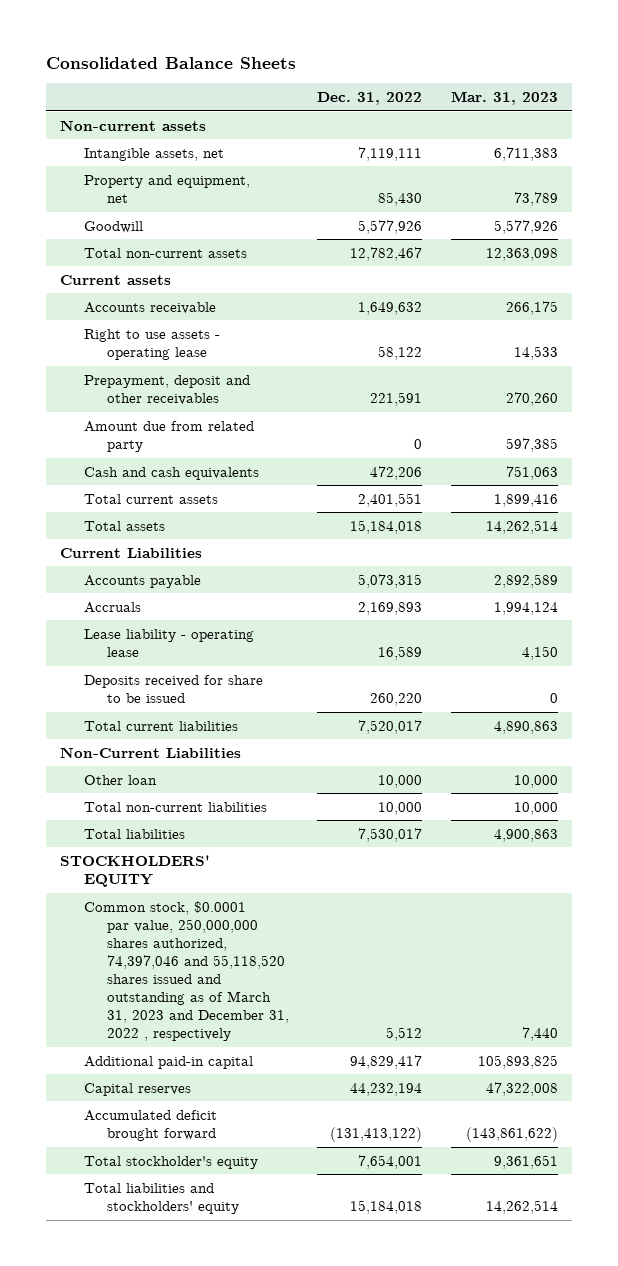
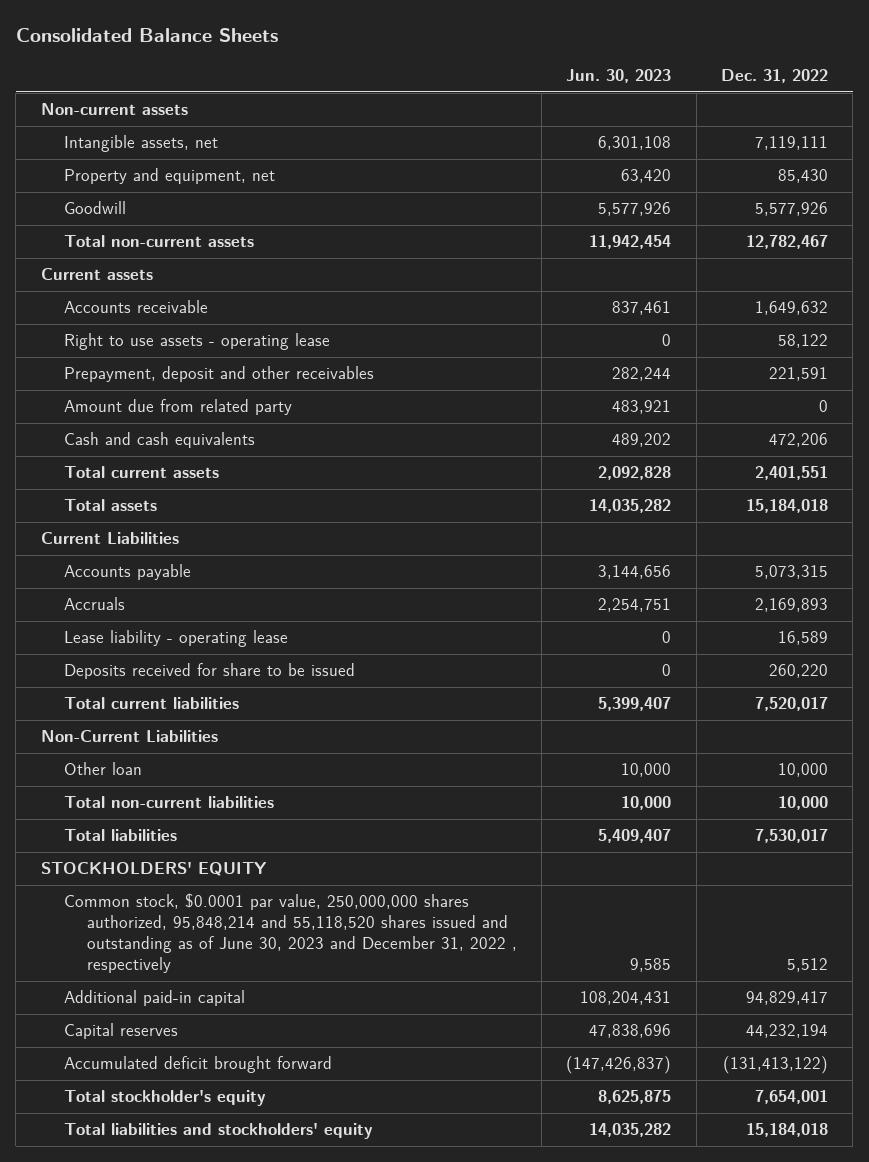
- | Dec. 31, 2022 | Mar. 31, 2023
+ | Jun. 30, 2023 | Dec. 31, 2022
- Common stock, $0.0001 par value, 250,000,000 shares authorized, 74,397,046 and 55,118,520 shares issued and outstanding as of March 31, 2023 and December 31, 2022 , respectively | 5,512 | 7,440
+ Common stock, $0.0001 par value, 250,000,000 shares authorized, 95,848,214 and 55,118,520 shares issued and outstanding as of June 30, 2023 and December 31, 2022 , respectively | 9,585 | 5,512

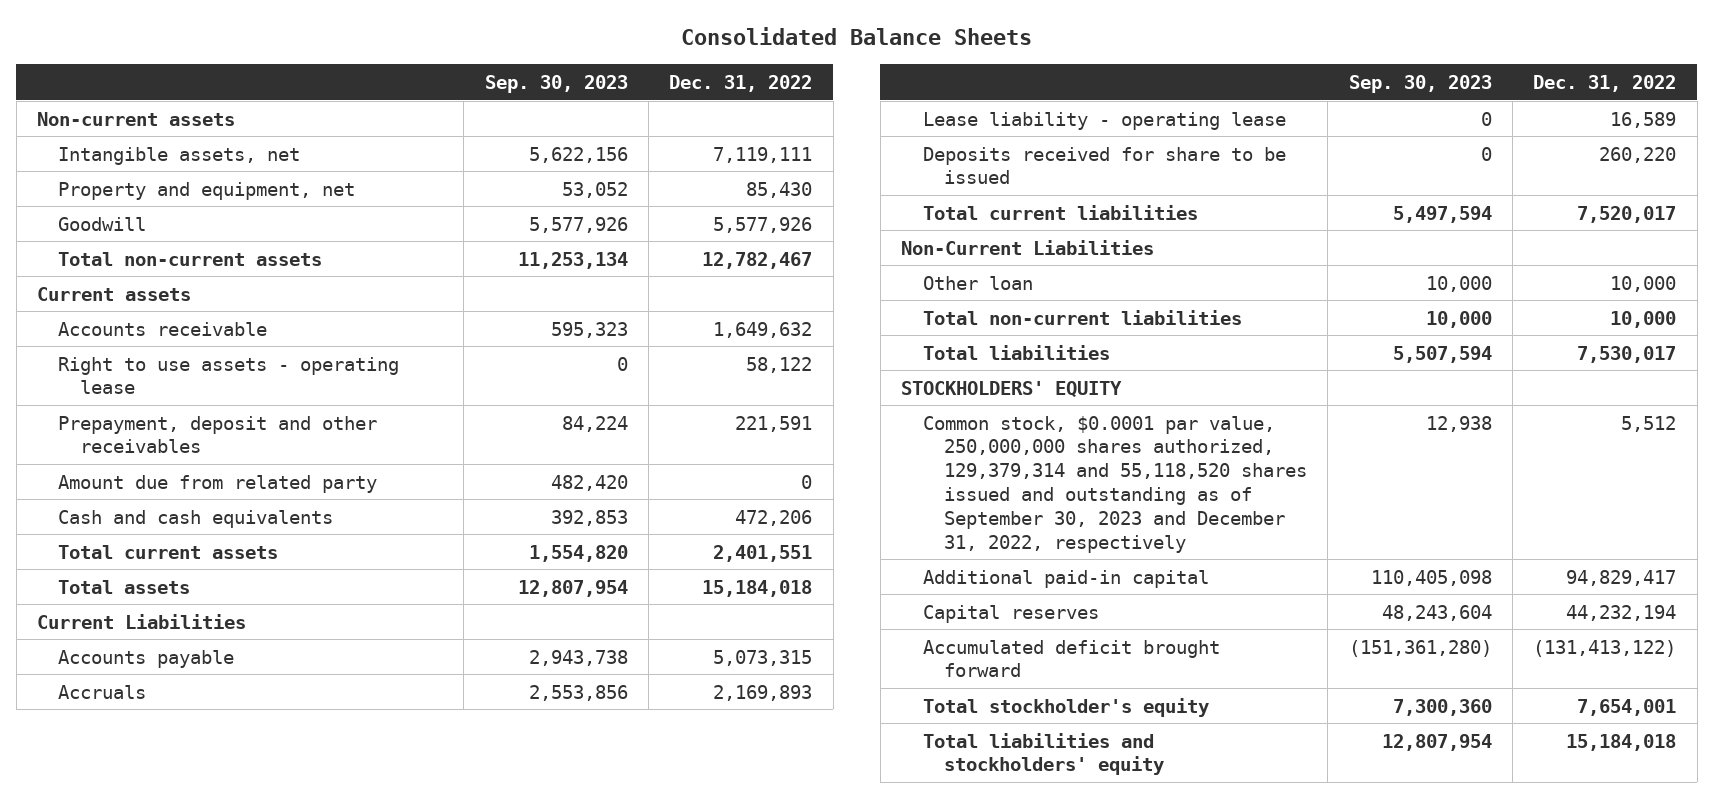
- | Jun. 30, 2023 | Dec. 31, 2022
+ | Sep. 30, 2023 | Dec. 31, 2022
- Common stock, $0.0001 par value, 250,000,000 shares authorized, 95,848,214 and 55,118,520 shares issued and outstanding as of June 30, 2023 and December 31, 2022 , respectively | 9,585 | 5,512
+ Common stock, $0.0001 par value, 250,000,000 shares authorized, 129,379,314 and 55,118,520 shares issued and outstanding as of September 30, 2023 and December 31, 2022, respectively | 12,938 | 5,512

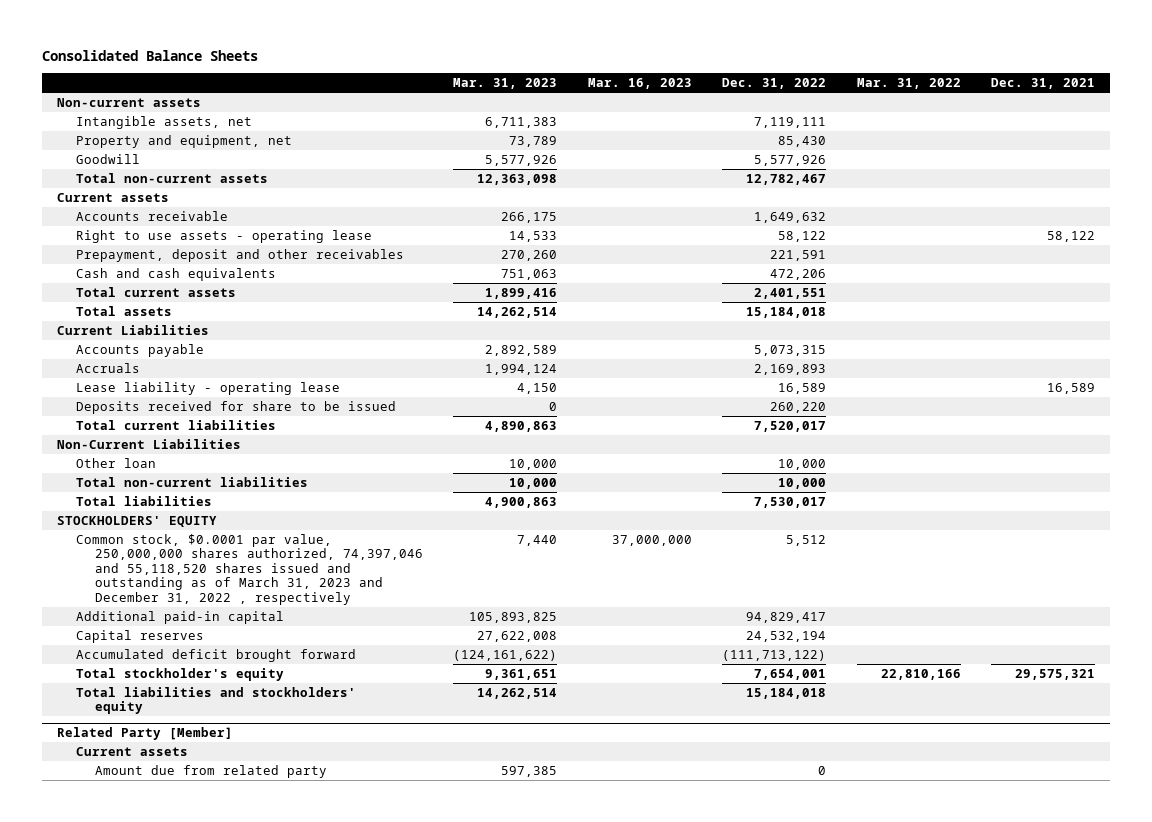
- | Sep. 30, 2023 | Dec. 31, 2022
+ | Mar. 31, 2023 | Mar. 16, 2023 | Dec. 31, 2022 | Mar. 31, 2022 | Dec. 31, 2021
- Amount due from related party | 482,420 | 0
- Common stock, $0.0001 par value, 250,000,000 shares authorized, 129,379,314 and 55,118,520 shares issued and outstanding as of September 30, 2023 and December 31, 2022, respectively | 12,938 | 5,512
+ Common stock, $0.0001 par value, 250,000,000 shares authorized, 74,397,046 and 55,118,520 shares issued and outstanding as of March 31, 2023 and December 31, 2022 , respectively | 7,440 | 37,000,000 | 5,512 | |
- Capital reserves | 48,243,604 | 44,232,194
- Accumulated deficit brought forward | (151,361,280) | (131,413,122)
+ Capital reserves | 27,622,008 | | 24,532,194 | |
+ Accumulated deficit brought forward | (124,161,622) | | (111,713,122) | |
+ Related Party [Member]
+ Current assets
+ Amount due from related party | 597,385 | | 0 | |

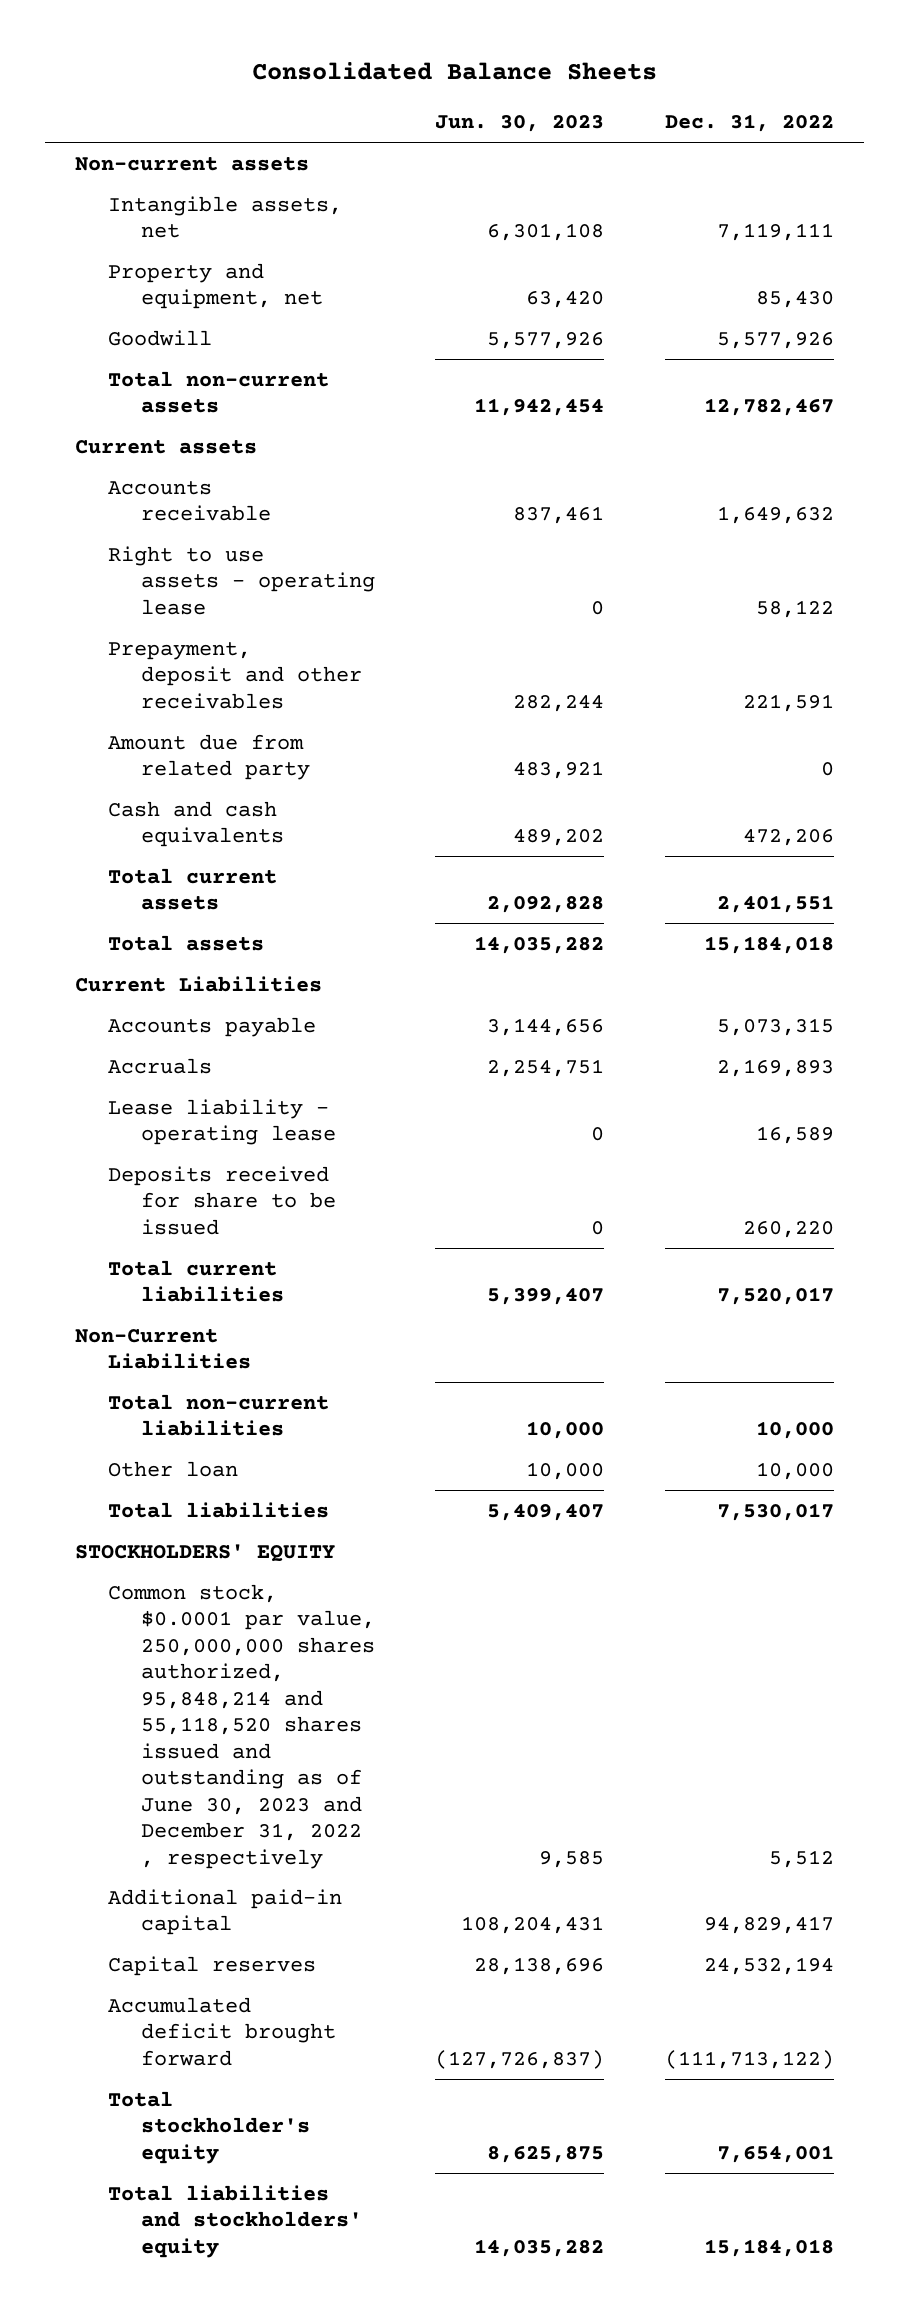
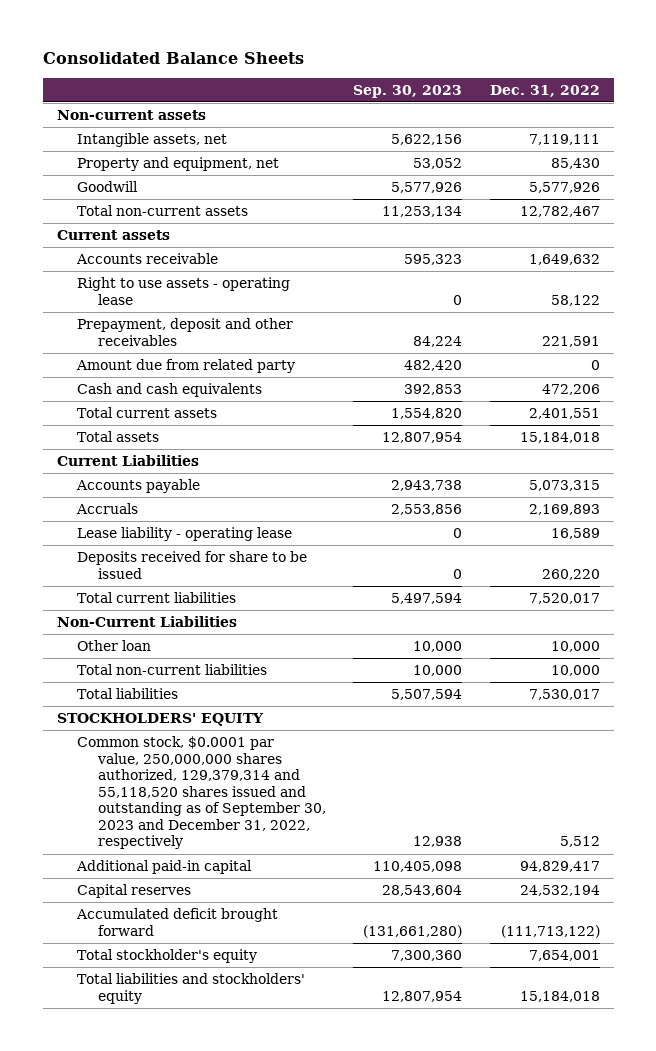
- | Jun. 30, 2023 | Dec. 31, 2022
+ | Sep. 30, 2023 | Dec. 31, 2022
moved down: Total non-current liabilities | 10,000 | 10,000
- Common stock, $0.0001 par value, 250,000,000 shares authorized, 95,848,214 and 55,118,520 shares issued and outstanding as of June 30, 2023 and December 31, 2022 , respectively | 9,585 | 5,512
+ Common stock, $0.0001 par value, 250,000,000 shares authorized, 129,379,314 and 55,118,520 shares issued and outstanding as of September 30, 2023 and December 31, 2022, respectively | 12,938 | 5,512

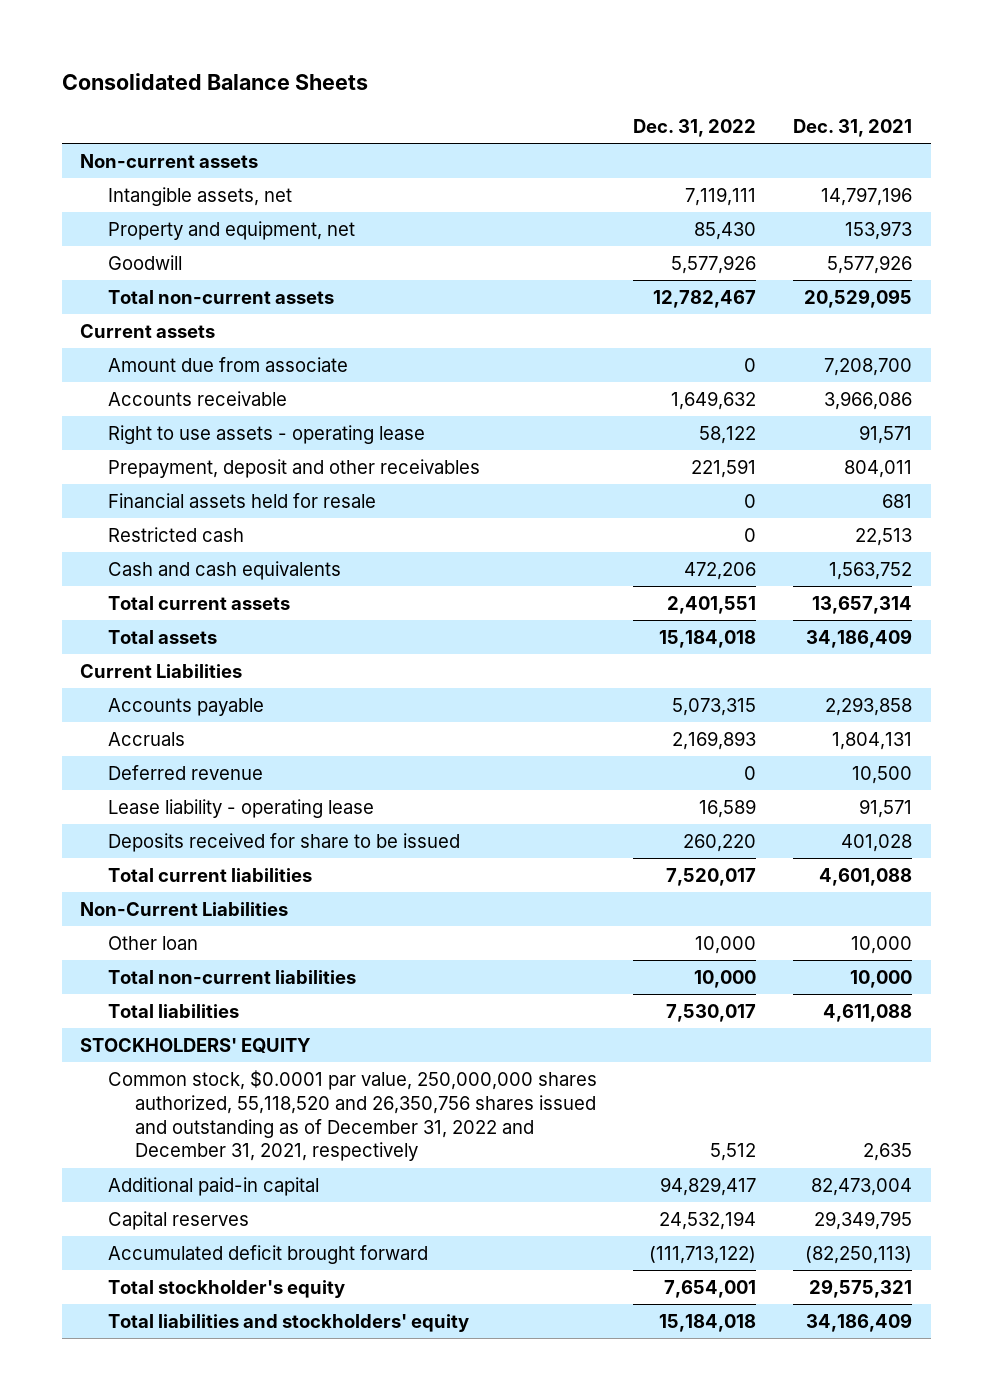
- | Sep. 30, 2023 | Dec. 31, 2022
+ | Dec. 31, 2022 | Dec. 31, 2021
+ Amount due from associate | 0 | 7,208,700
- Amount due from related party | 482,420 | 0
+ Financial assets held for resale | 0 | 681
+ Restricted cash | 0 | 22,513
+ Deferred revenue | 0 | 10,500
- Common stock, $0.0001 par value, 250,000,000 shares authorized, 129,379,314 and 55,118,520 shares issued and outstanding as of September 30, 2023 and December 31, 2022, respectively | 12,938 | 5,512
+ Common stock, $0.0001 par value, 250,000,000 shares authorized, 55,118,520 and 26,350,756 shares issued and outstanding as of December 31, 2022 and December 31, 2021, respectively | 5,512 | 2,635

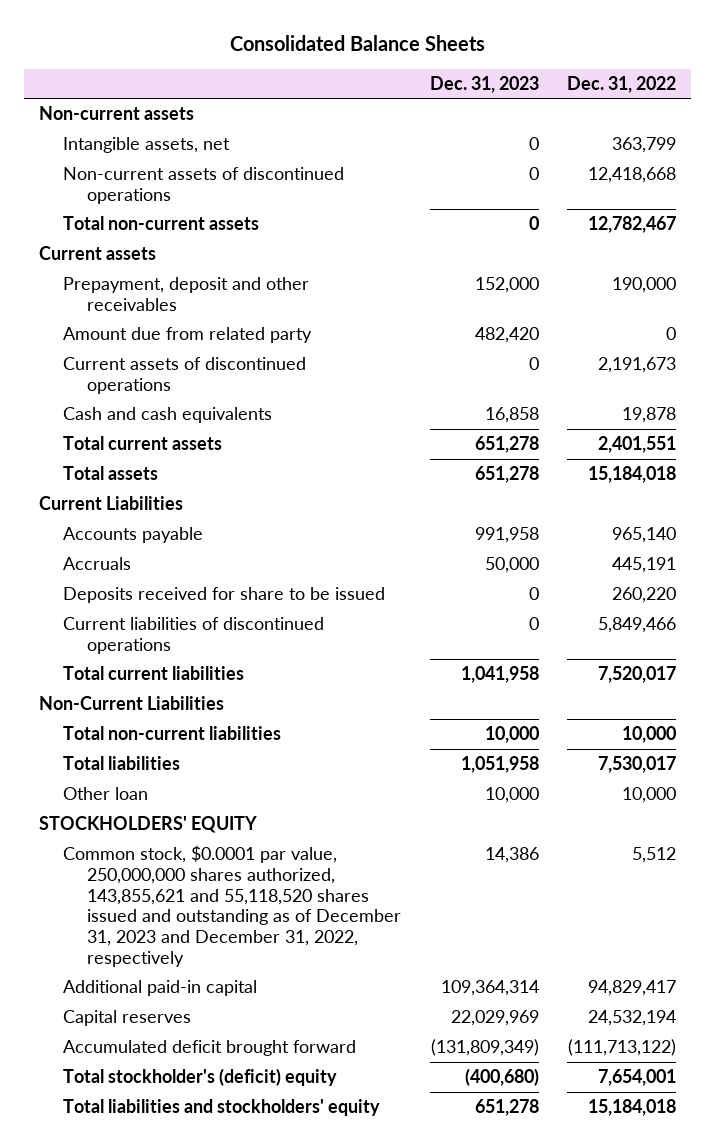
- | Dec. 31, 2022 | Dec. 31, 2021
+ | Dec. 31, 2023 | Dec. 31, 2022
- Intangible assets, net | 7,119,111 | 14,797,196
- Property and equipment, net | 85,430 | 153,973
- Goodwill | 5,577,926 | 5,577,926
+ Intangible assets, net | 0 | 363,799
+ Non-current assets of discontinued operations | 0 | 12,418,668
- Amount due from associate | 0 | 7,208,700
- Accounts receivable | 1,649,632 | 3,966,086
- Right to use assets - operating lease | 58,122 | 91,571
- Prepayment, deposit and other receivables | 221,591 | 804,011
- Financial assets held for resale | 0 | 681
- Restricted cash | 0 | 22,513
- Cash and cash equivalents | 472,206 | 1,563,752
+ Prepayment, deposit and other receivables | 152,000 | 190,000
+ Amount due from related party | 482,420 | 0
+ Current assets of discontinued operations | 0 | 2,191,673
+ Cash and cash equivalents | 16,858 | 19,878
- Accounts payable | 5,073,315 | 2,293,858
- Accruals | 2,169,893 | 1,804,131
- Deferred revenue | 0 | 10,500
- Lease liability - operating lease | 16,589 | 91,571
+ Accounts payable | 991,958 | 965,140
+ Accruals | 50,000 | 445,191
+ Current liabilities of discontinued operations | 0 | 5,849,466
moved down: Other loan | 10,000 | 10,000
- Common stock, $0.0001 par value, 250,000,000 shares authorized, 55,118,520 and 26,350,756 shares issued and outstanding as of December 31, 2022 and December 31, 2021, respectively | 5,512 | 2,635
+ Common stock, $0.0001 par value, 250,000,000 shares authorized, 143,855,621 and 55,118,520 shares issued and outstanding as of December 31, 2023 and December 31, 2022, respectively | 14,386 | 5,512
- Total stockholder's equity | 7,654,001 | 29,575,321
+ Total stockholder's (deficit) equity | (400,680) | 7,654,001

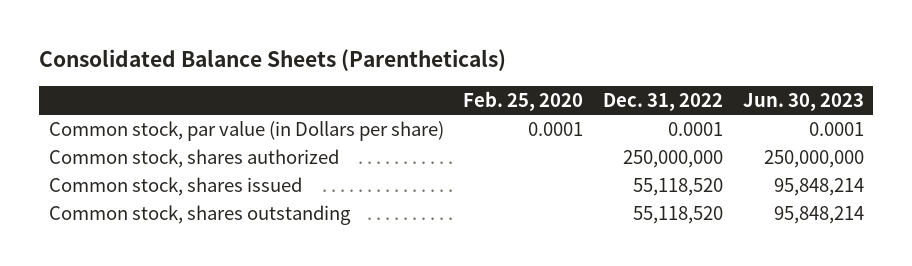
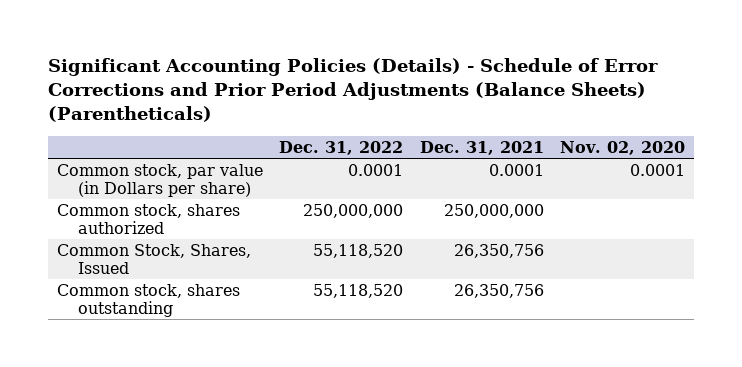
- Consolidated Balance Sheets (Parentheticals)
+ Significant Accounting Policies (Details) - Schedule of Error Corrections and Prior Period Adjustments (Balance Sheets) (Parentheticals)
- | Feb. 25, 2020 | Dec. 31, 2022 | Jun. 30, 2023
+ | Dec. 31, 2022 | Dec. 31, 2021 | Nov. 02, 2020
- Common stock, shares issued | | 55,118,520 | 95,848,214
+ Common Stock, Shares, Issued | 55,118,520 | 26,350,756 |

